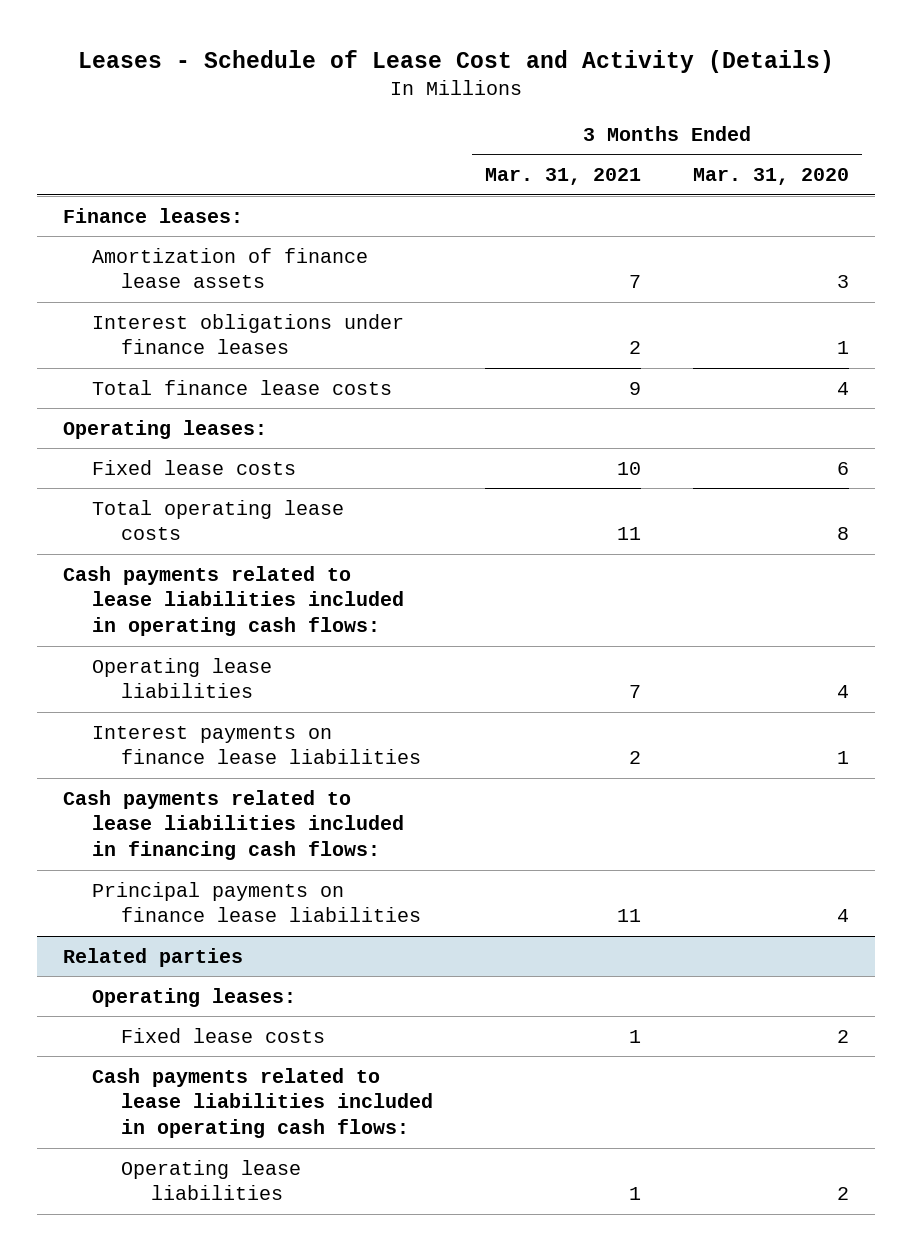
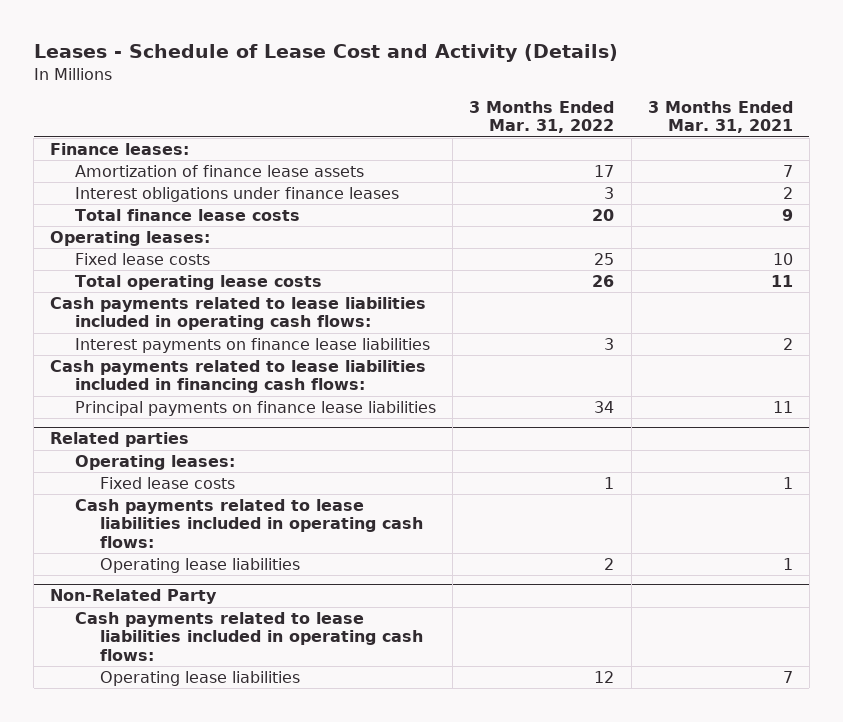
- | 3 Months Ended Mar. 31, 2021 | 3 Months Ended Mar. 31, 2020
+ | 3 Months Ended Mar. 31, 2022 | 3 Months Ended Mar. 31, 2021
- Operating lease liabilities | 7 | 4
+ Non-Related Party
+ Cash payments related to lease liabilities included in operating cash flows:
+ Operating lease liabilities | 12 | 7

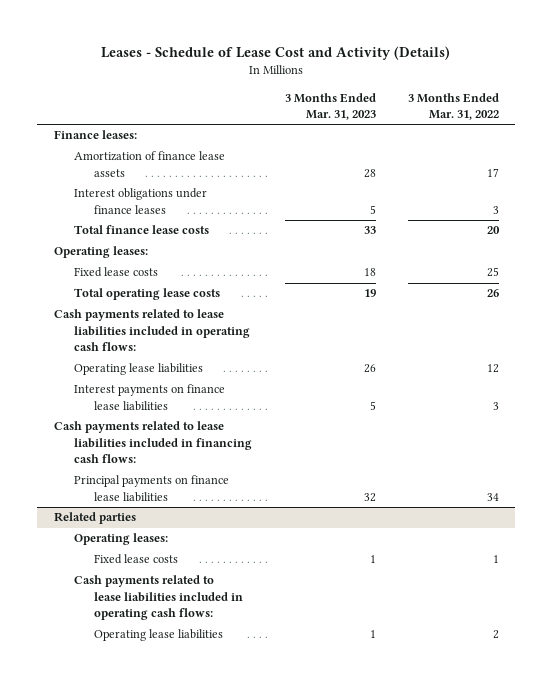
- | 3 Months Ended Mar. 31, 2022 | 3 Months Ended Mar. 31, 2021
+ | 3 Months Ended Mar. 31, 2023 | 3 Months Ended Mar. 31, 2022
+ Operating lease liabilities | 26 | 12
- Non-Related Party
- Cash payments related to lease liabilities included in operating cash flows:
- Operating lease liabilities | 12 | 7

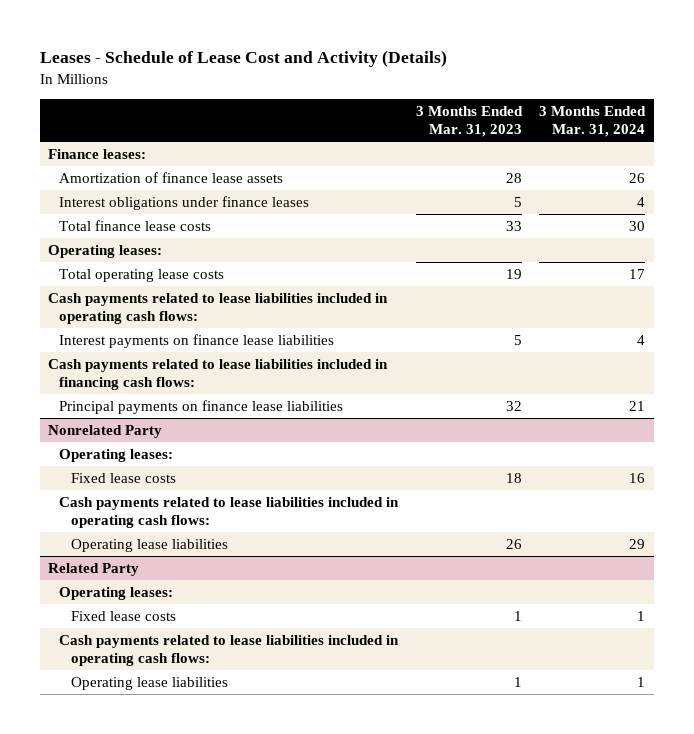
- | 3 Months Ended Mar. 31, 2023 | 3 Months Ended Mar. 31, 2022
+ | 3 Months Ended Mar. 31, 2023 | 3 Months Ended Mar. 31, 2024
- Fixed lease costs | 18 | 25
- Operating lease liabilities | 26 | 12
- Related parties
+ Nonrelated Party
+ Fixed lease costs | 18 | 16
+ Cash payments related to lease liabilities included in operating cash flows:
+ Operating lease liabilities | 26 | 29
+ Related Party
+ Operating leases:

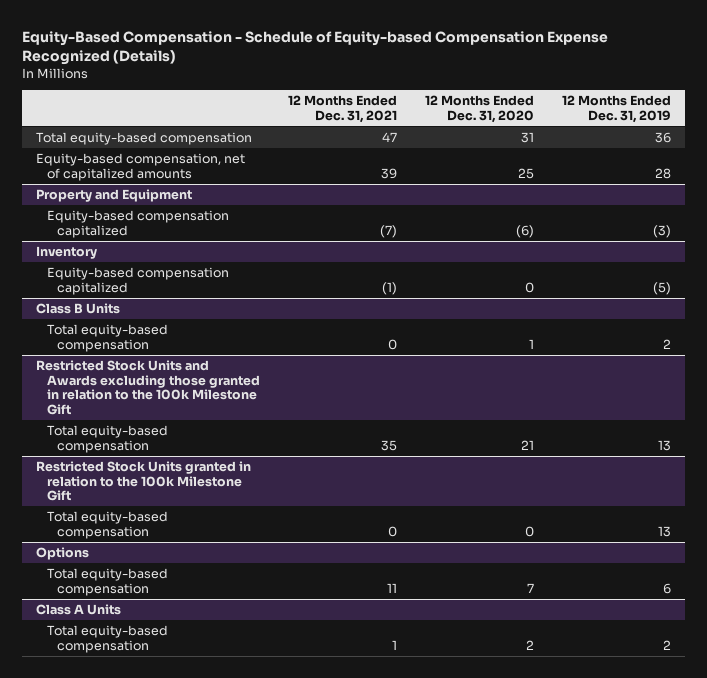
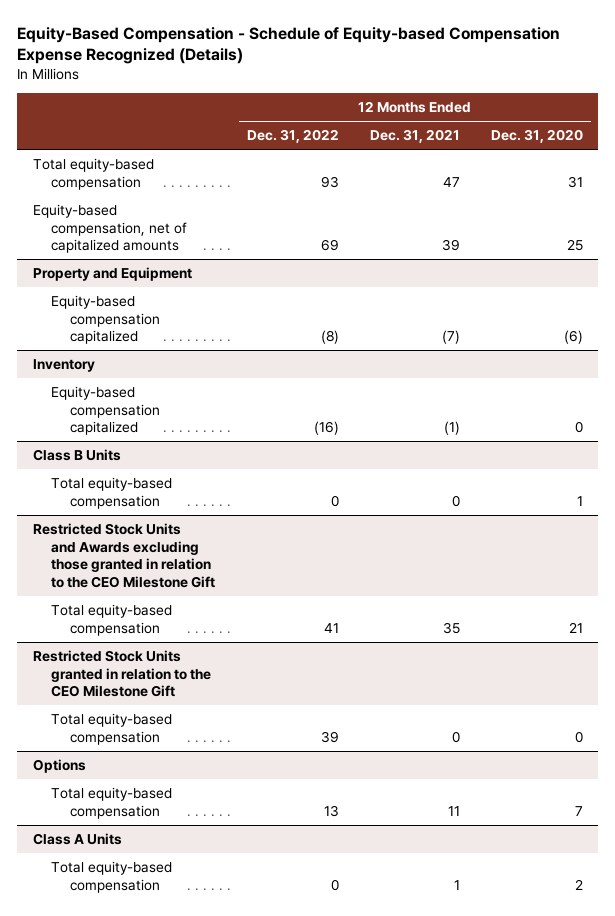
- | 12 Months Ended Dec. 31, 2021 | 12 Months Ended Dec. 31, 2020 | 12 Months Ended Dec. 31, 2019
+ | 12 Months Ended Dec. 31, 2022 | 12 Months Ended Dec. 31, 2021 | 12 Months Ended Dec. 31, 2020
- Restricted Stock Units and Awards excluding those granted in relation to the 100k Milestone Gift
+ Restricted Stock Units and Awards excluding those granted in relation to the CEO Milestone Gift
- Restricted Stock Units granted in relation to the 100k Milestone Gift
+ Restricted Stock Units granted in relation to the CEO Milestone Gift

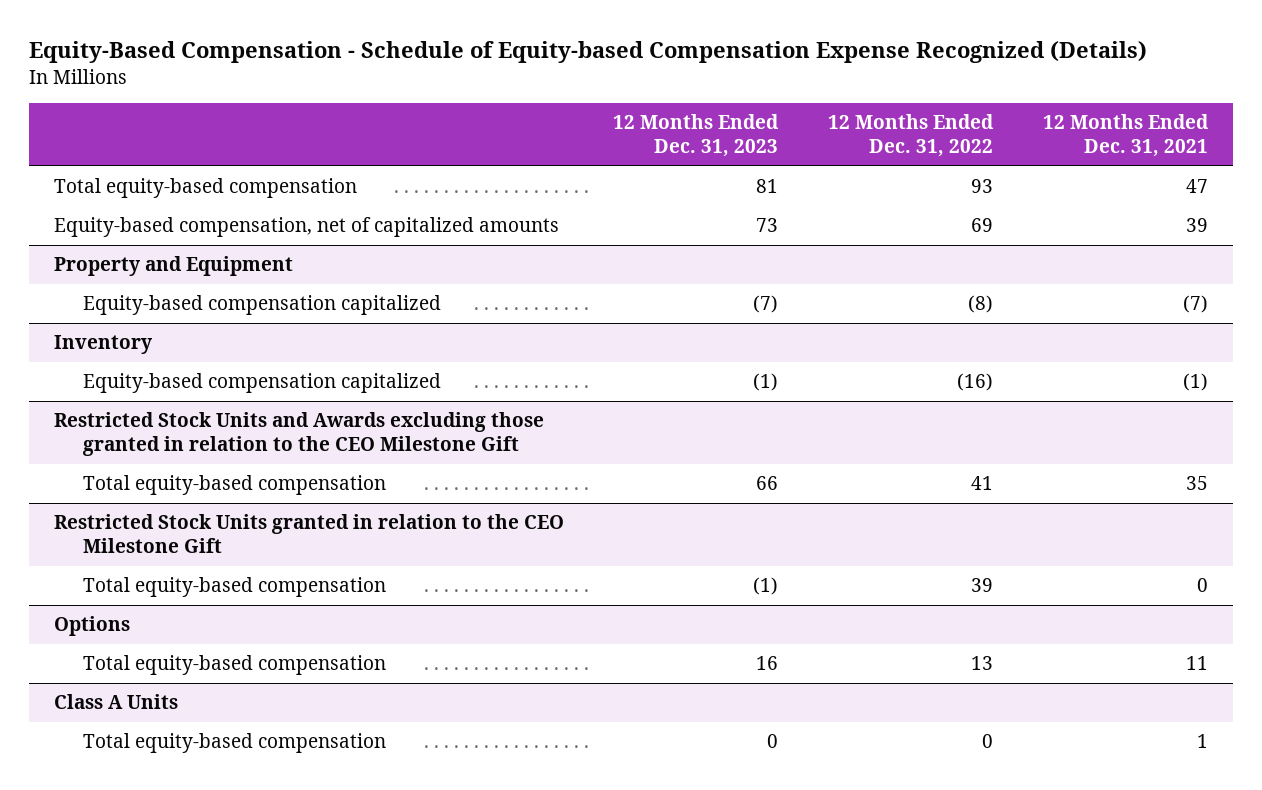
- | 12 Months Ended Dec. 31, 2022 | 12 Months Ended Dec. 31, 2021 | 12 Months Ended Dec. 31, 2020
+ | 12 Months Ended Dec. 31, 2023 | 12 Months Ended Dec. 31, 2022 | 12 Months Ended Dec. 31, 2021
- Class B Units
- Total equity-based compensation | 0 | 0 | 1

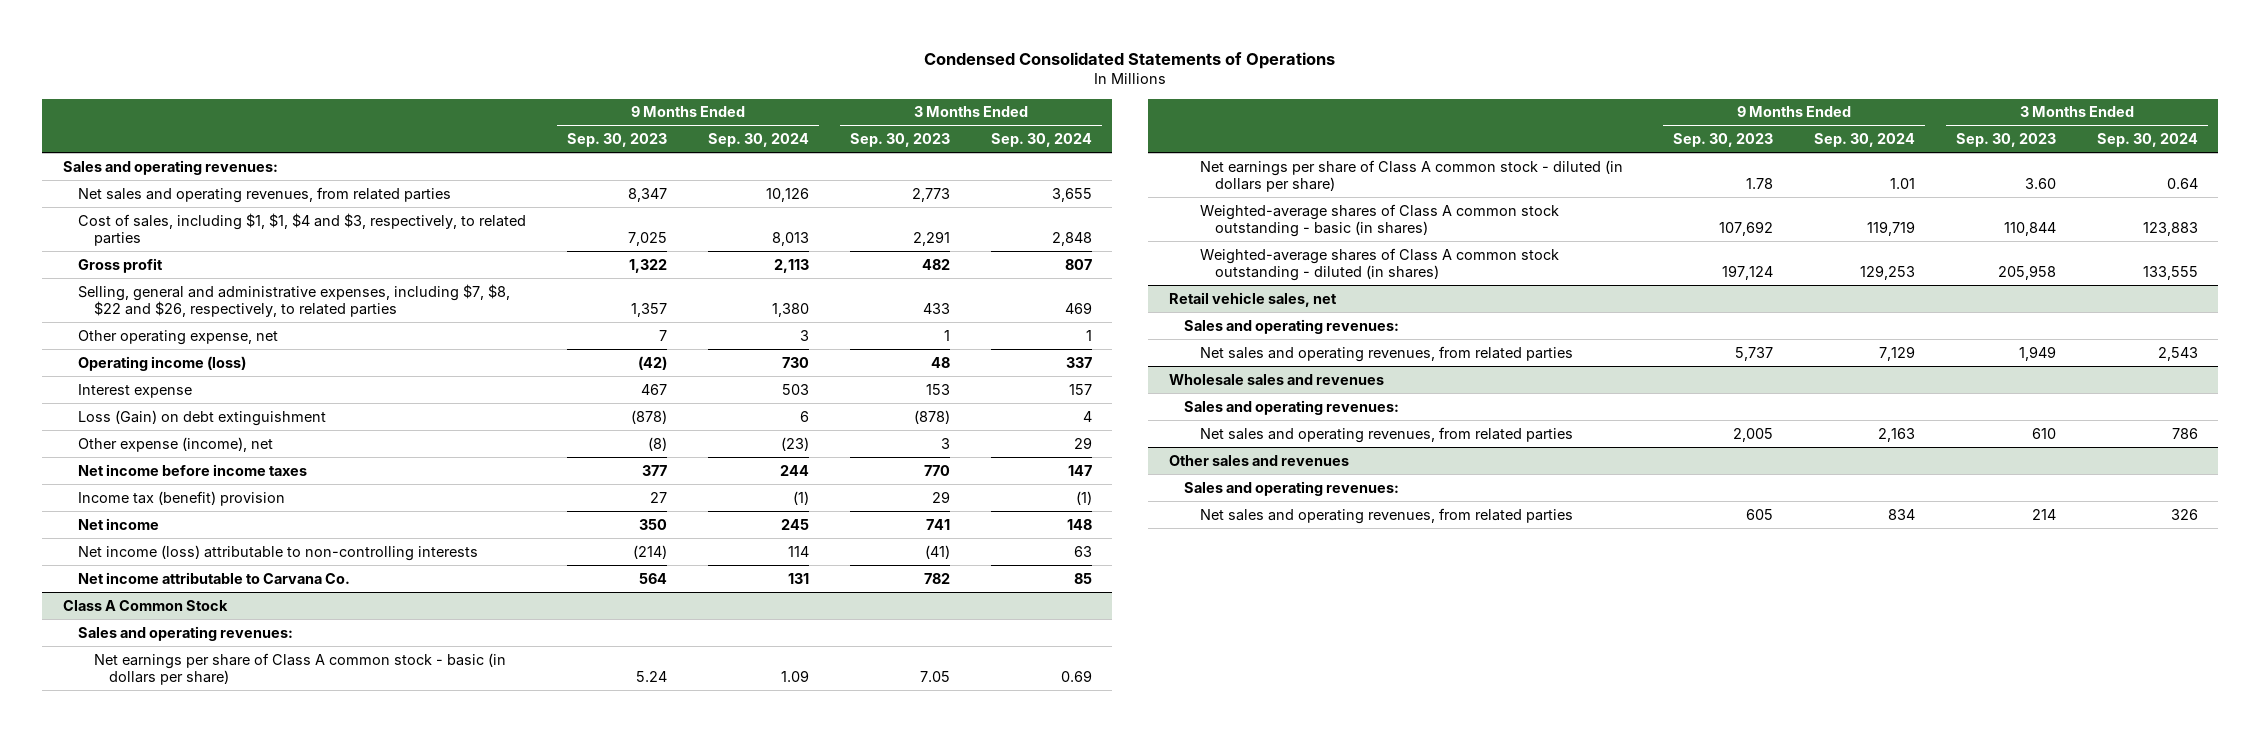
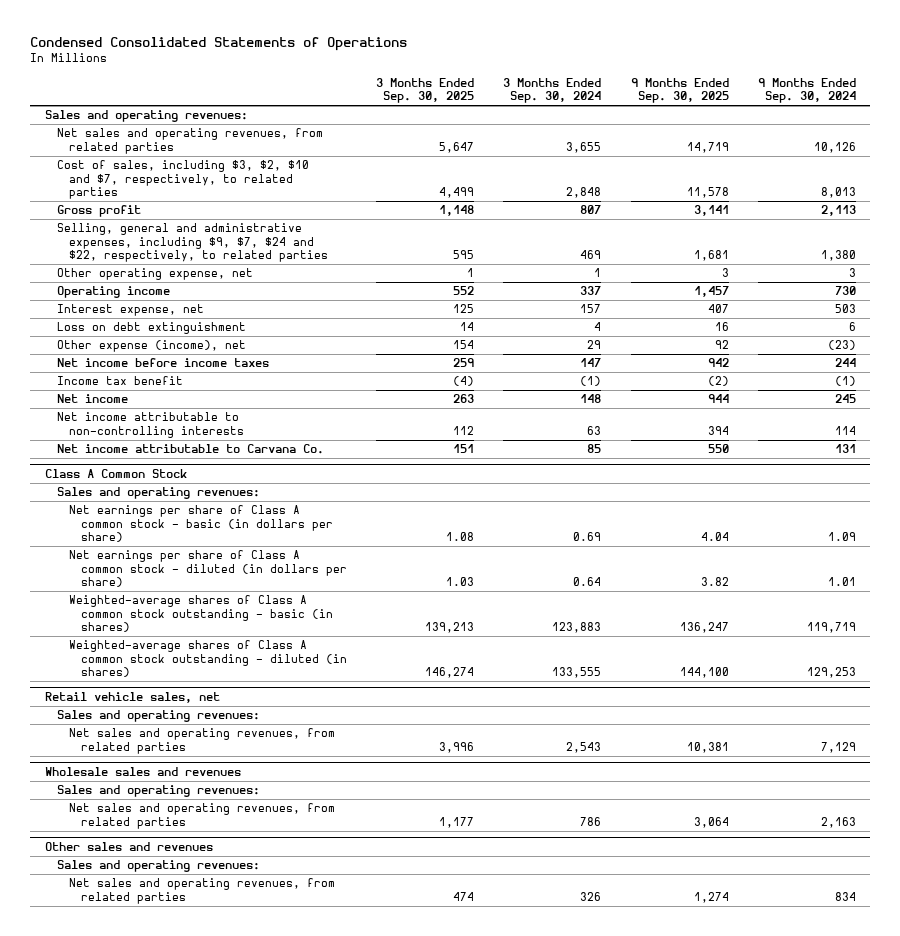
- | 9 Months Ended Sep. 30, 2023 | 9 Months Ended Sep. 30, 2024 | 3 Months Ended Sep. 30, 2023 | 3 Months Ended Sep. 30, 2024
+ | 3 Months Ended Sep. 30, 2025 | 3 Months Ended Sep. 30, 2024 | 9 Months Ended Sep. 30, 2025 | 9 Months Ended Sep. 30, 2024
- Cost of sales, including $1, $1, $4 and $3, respectively, to related parties | 7,025 | 8,013 | 2,291 | 2,848
+ Cost of sales, including $3, $2, $10 and $7, respectively, to related parties | 4,499 | 2,848 | 11,578 | 8,013
- Selling, general and administrative expenses, including $7, $8, $22 and $26, respectively, to related parties | 1,357 | 1,380 | 433 | 469
+ Selling, general and administrative expenses, including $9, $7, $24 and $22, respectively, to related parties | 595 | 469 | 1,681 | 1,380
- Operating income (loss) | (42) | 730 | 48 | 337
- Interest expense | 467 | 503 | 153 | 157
- Loss (Gain) on debt extinguishment | (878) | 6 | (878) | 4
+ Operating income | 552 | 337 | 1,457 | 730
+ Interest expense, net | 125 | 157 | 407 | 503
+ Loss on debt extinguishment | 14 | 4 | 16 | 6
- Income tax (benefit) provision | 27 | (1) | 29 | (1)
+ Income tax benefit | (4) | (1) | (2) | (1)
- Net income (loss) attributable to non-controlling interests | (214) | 114 | (41) | 63
+ Net income attributable to non-controlling interests | 112 | 63 | 394 | 114

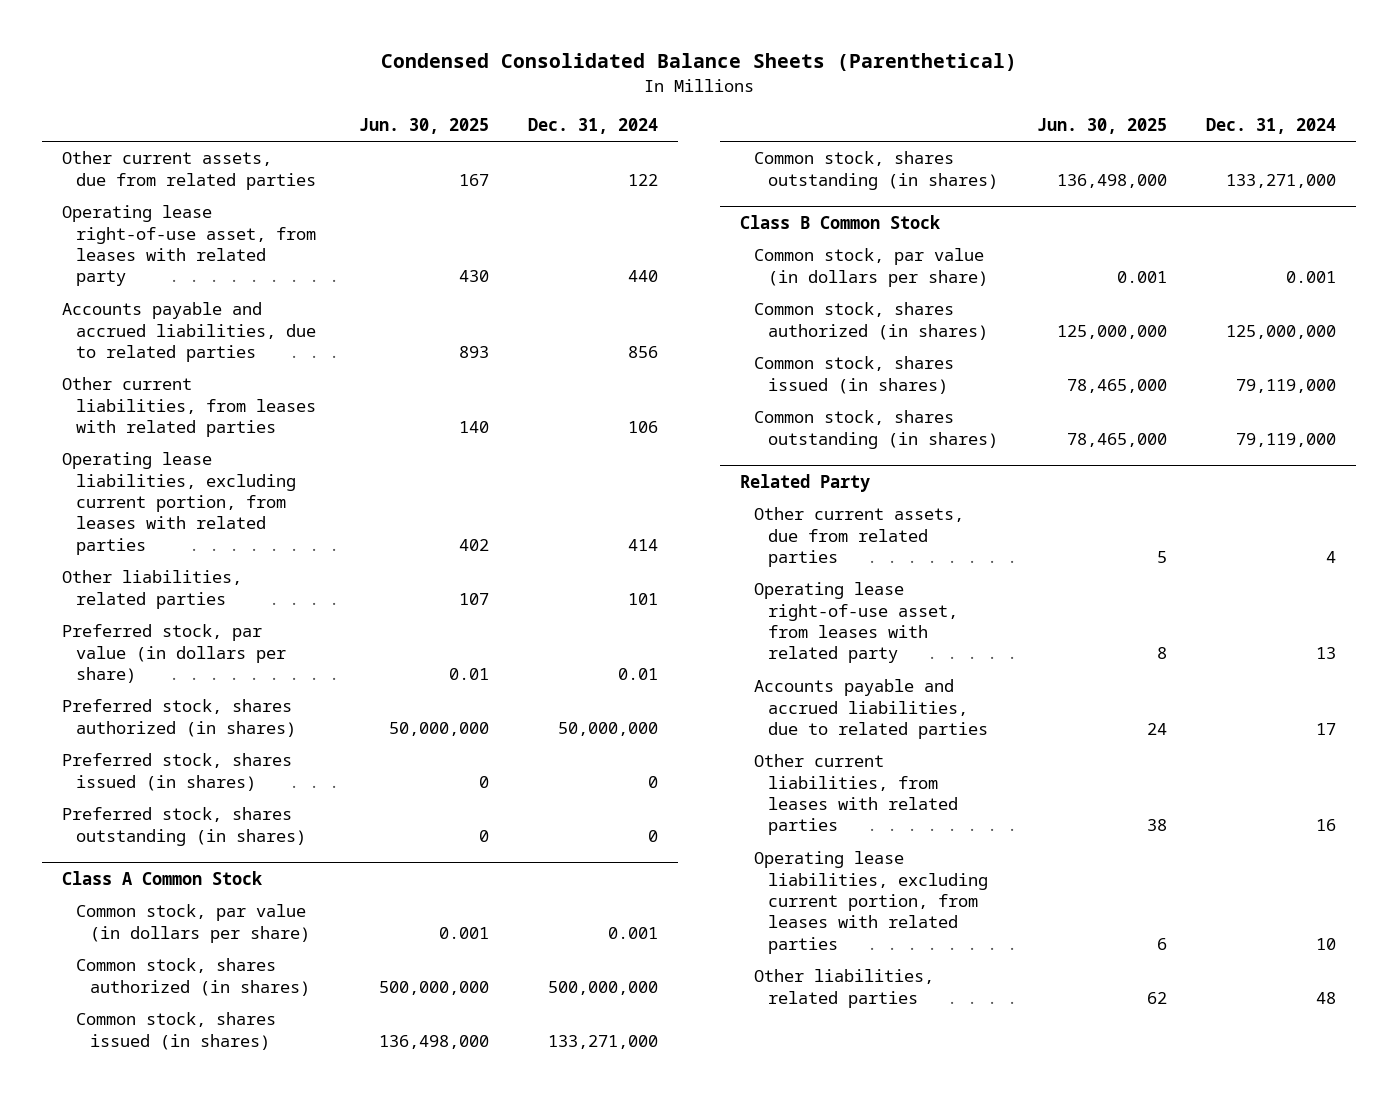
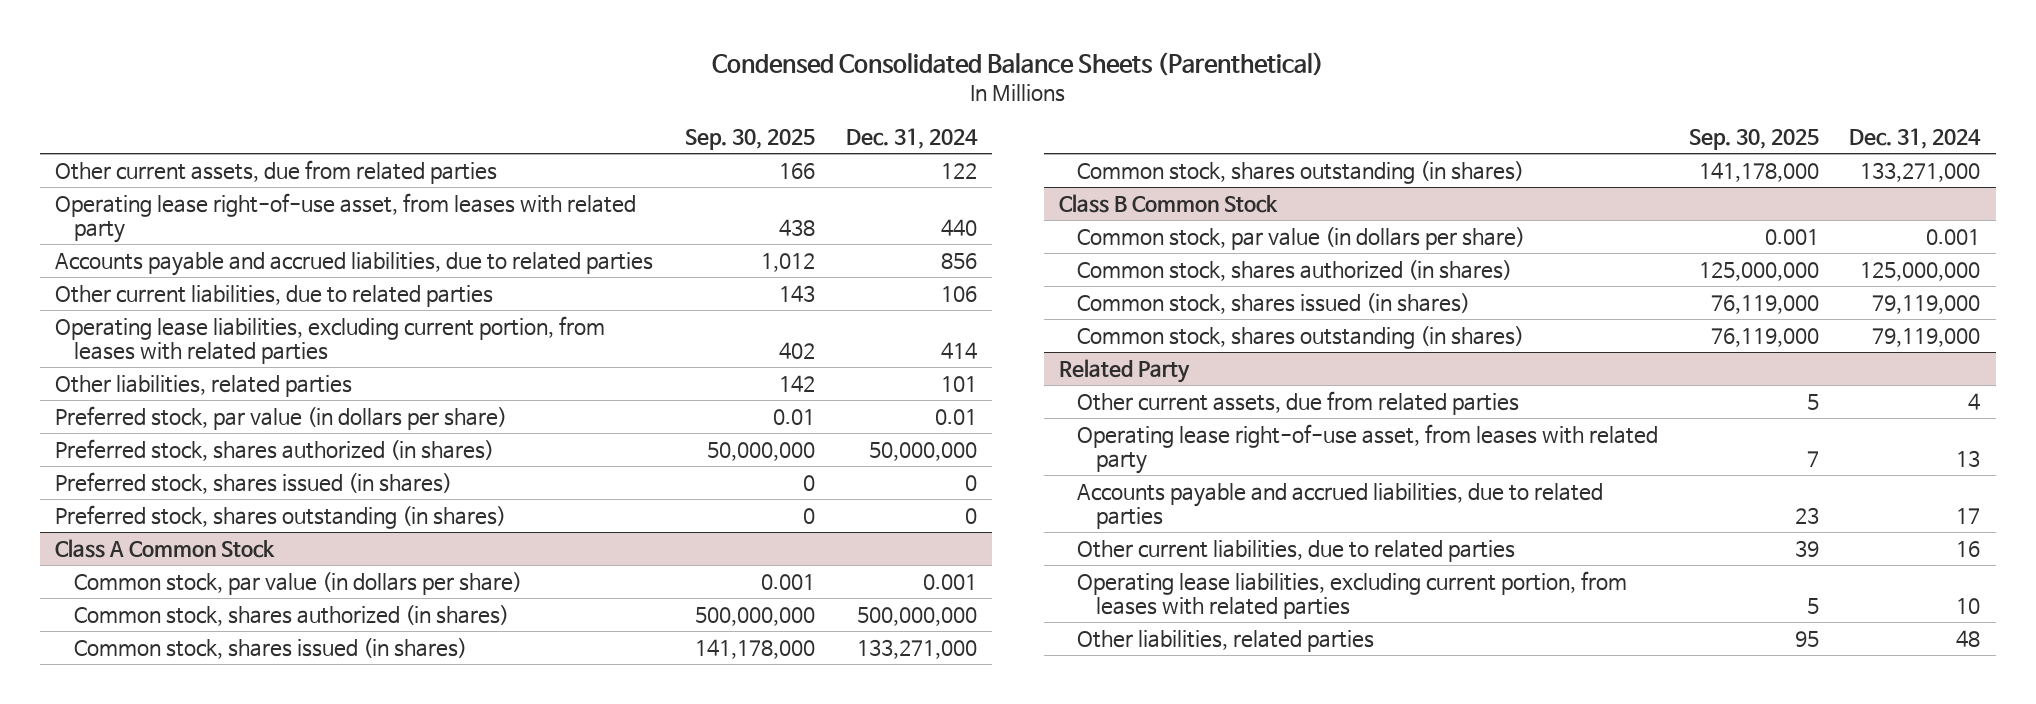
- | Jun. 30, 2025 | Dec. 31, 2024
+ | Sep. 30, 2025 | Dec. 31, 2024
- Other current liabilities, from leases with related parties | 140 | 106
+ Other current liabilities, due to related parties | 143 | 106
@ Related Party
- Other current liabilities, from leases with related parties | 38 | 16
+ Other current liabilities, due to related parties | 39 | 16

